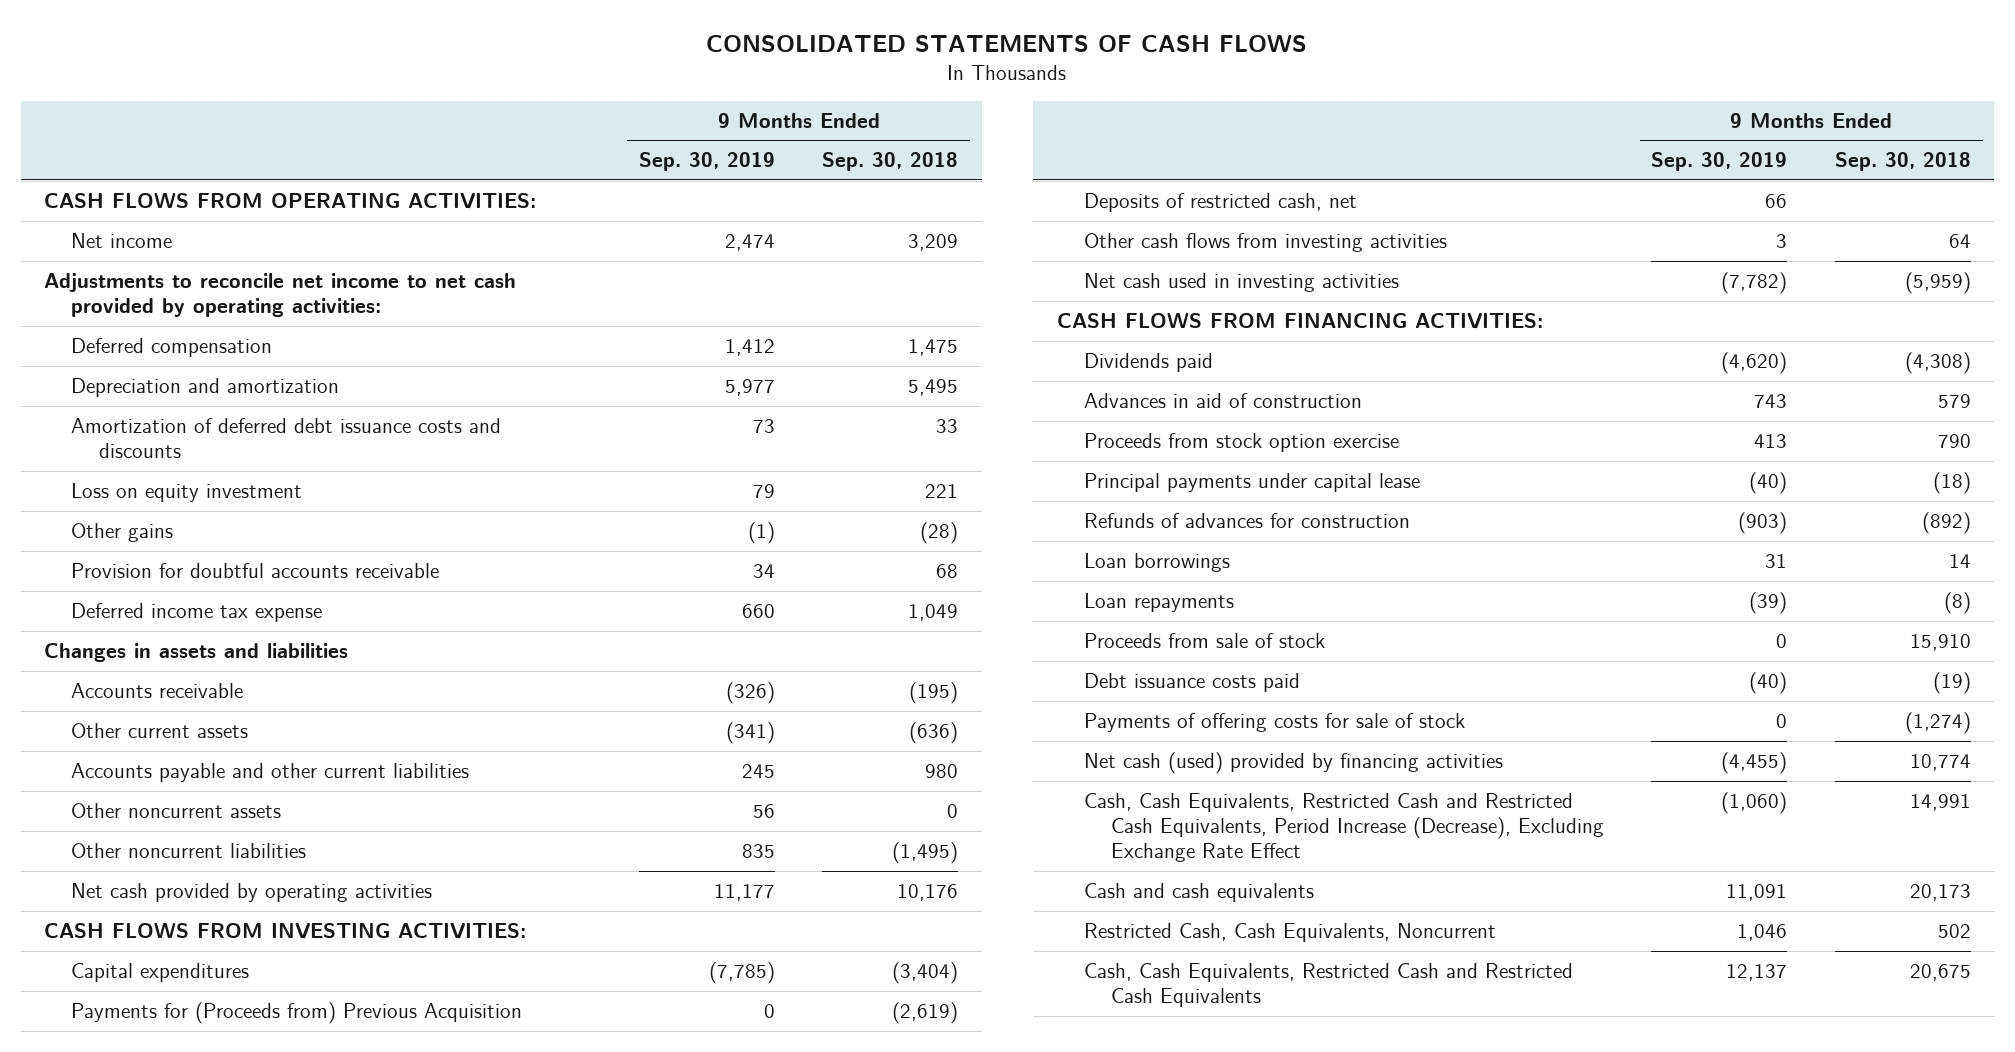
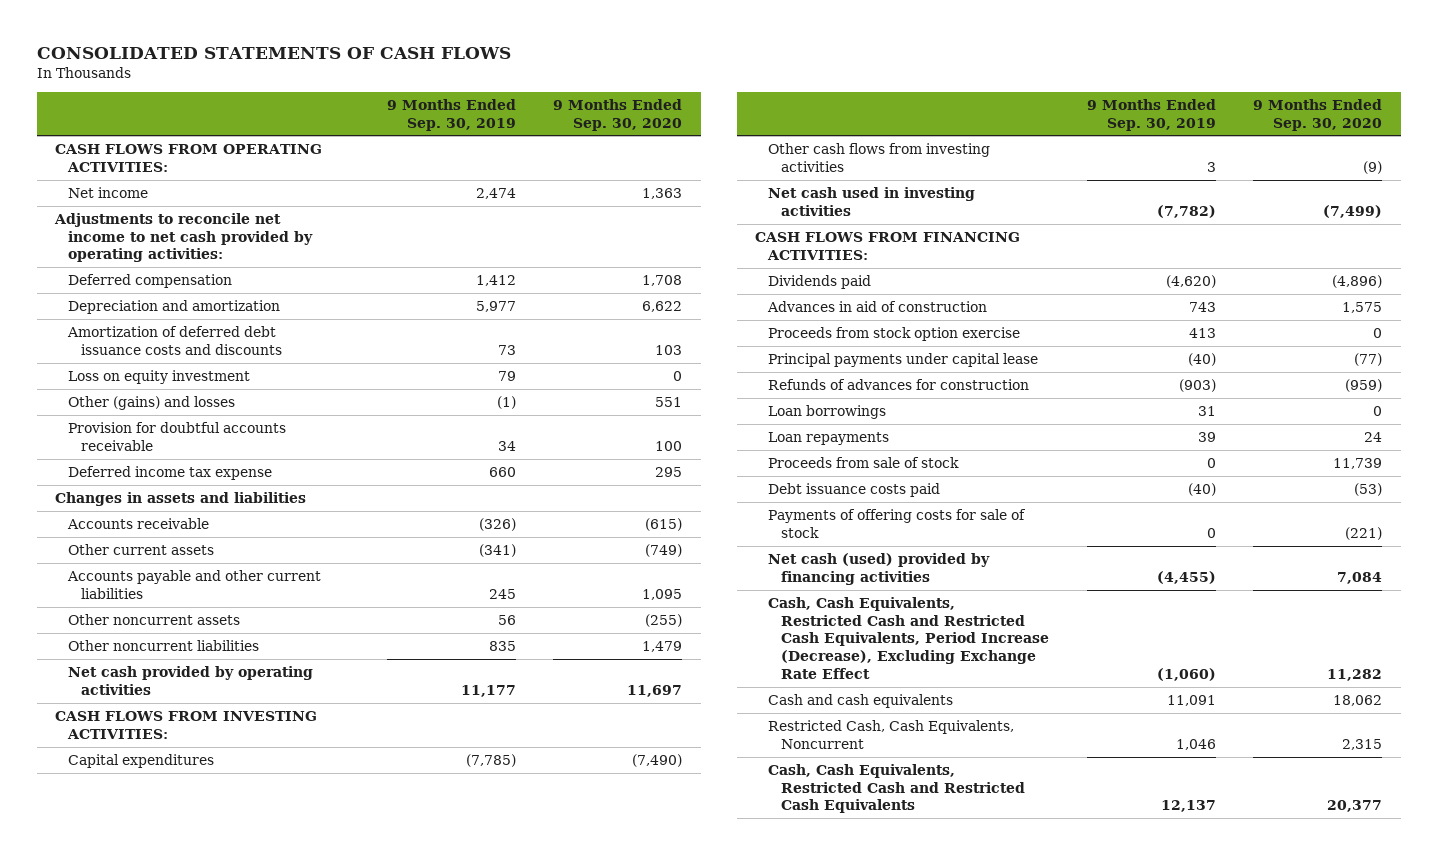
- | 9 Months Ended Sep. 30, 2019 | 9 Months Ended Sep. 30, 2018
+ | 9 Months Ended Sep. 30, 2019 | 9 Months Ended Sep. 30, 2020
- Other gains | (1) | (28)
+ Other (gains) and losses | (1) | 551
- Payments for (Proceeds from) Previous Acquisition | 0 | (2,619)
- Deposits of restricted cash, net | 66 |
- Loan repayments | (39) | (8)
+ Loan repayments | 39 | 24

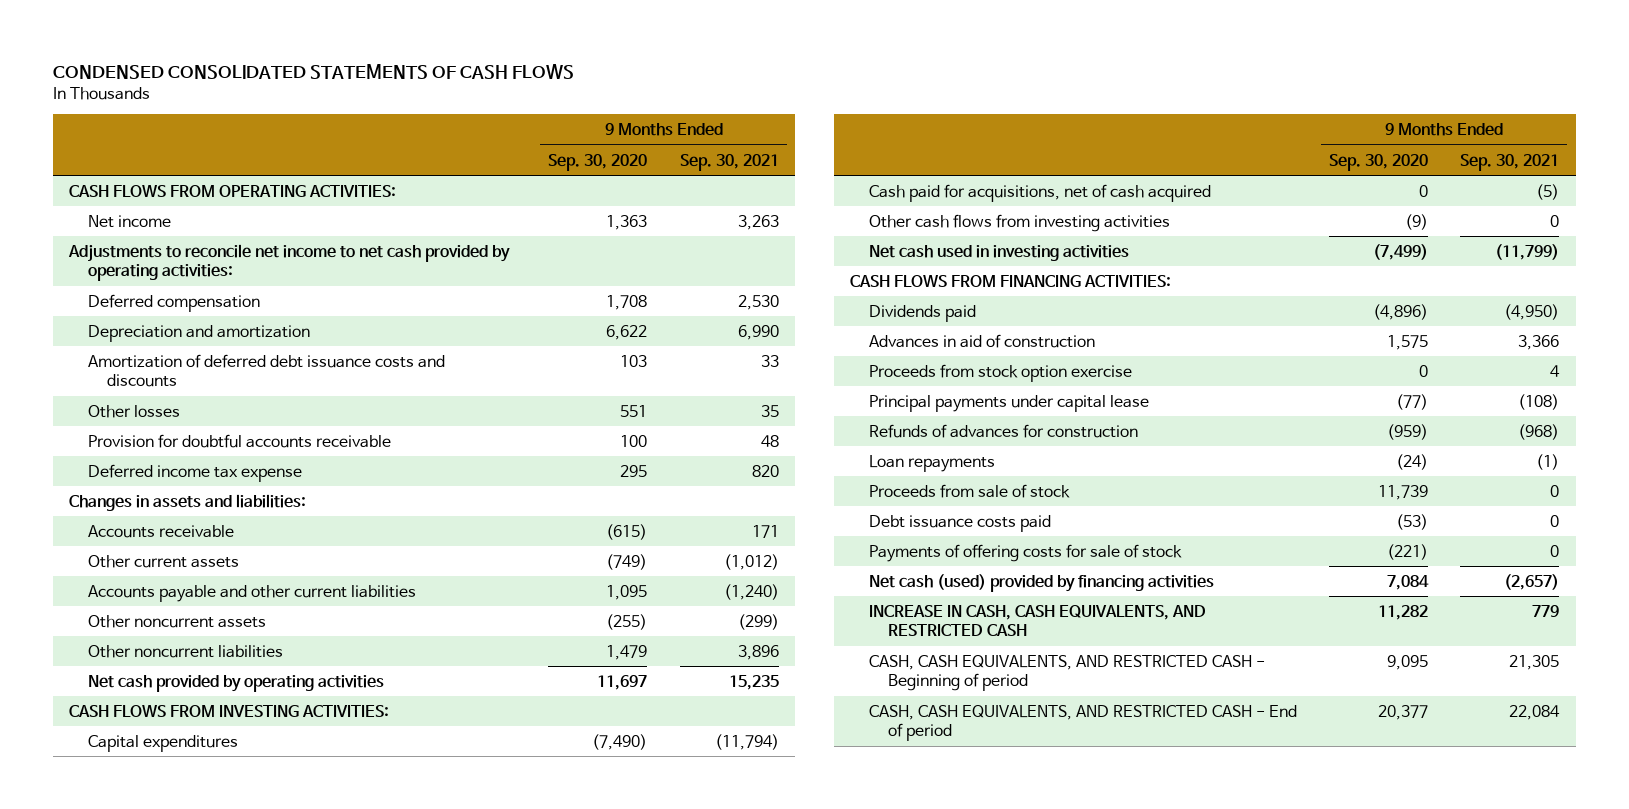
- CONSOLIDATED STATEMENTS OF CASH FLOWS
+ CONDENSED CONSOLIDATED STATEMENTS OF CASH FLOWS
- | 9 Months Ended Sep. 30, 2019 | 9 Months Ended Sep. 30, 2020
+ | 9 Months Ended Sep. 30, 2020 | 9 Months Ended Sep. 30, 2021
- Loss on equity investment | 79 | 0
- Other (gains) and losses | (1) | 551
+ Other losses | 551 | 35
- Changes in assets and liabilities
+ Changes in assets and liabilities:
+ Cash paid for acquisitions, net of cash acquired | 0 | (5)
- Loan borrowings | 31 | 0
- Loan repayments | 39 | 24
+ Loan repayments | (24) | (1)
- Cash, Cash Equivalents, Restricted Cash and Restricted Cash Equivalents, Period Increase (Decrease), Excluding Exchange Rate Effect | (1,060) | 11,282
- Cash and cash equivalents | 11,091 | 18,062
- Restricted Cash, Cash Equivalents, Noncurrent | 1,046 | 2,315
- Cash, Cash Equivalents, Restricted Cash and Restricted Cash Equivalents | 12,137 | 20,377
+ INCREASE IN CASH, CASH EQUIVALENTS, AND RESTRICTED CASH | 11,282 | 779
+ CASH, CASH EQUIVALENTS, AND RESTRICTED CASH - Beginning of period | 9,095 | 21,305
+ CASH, CASH EQUIVALENTS, AND RESTRICTED CASH - End of period | 20,377 | 22,084

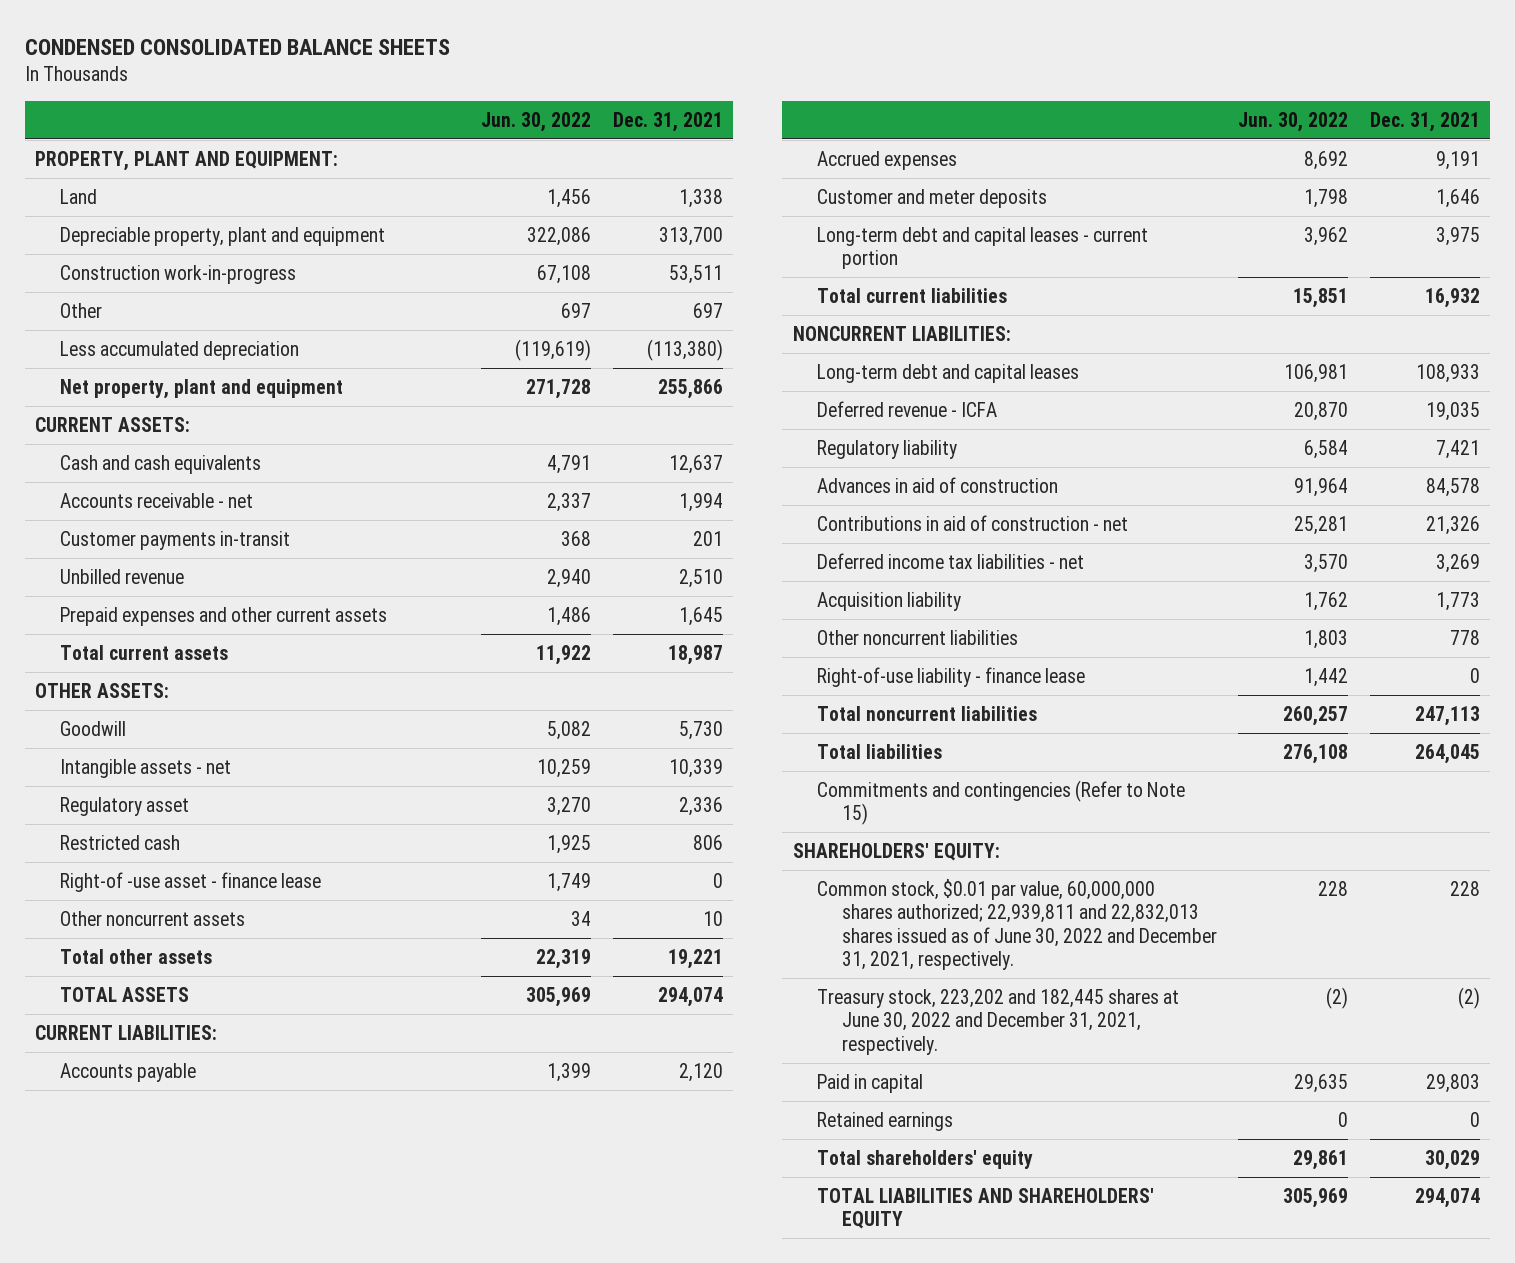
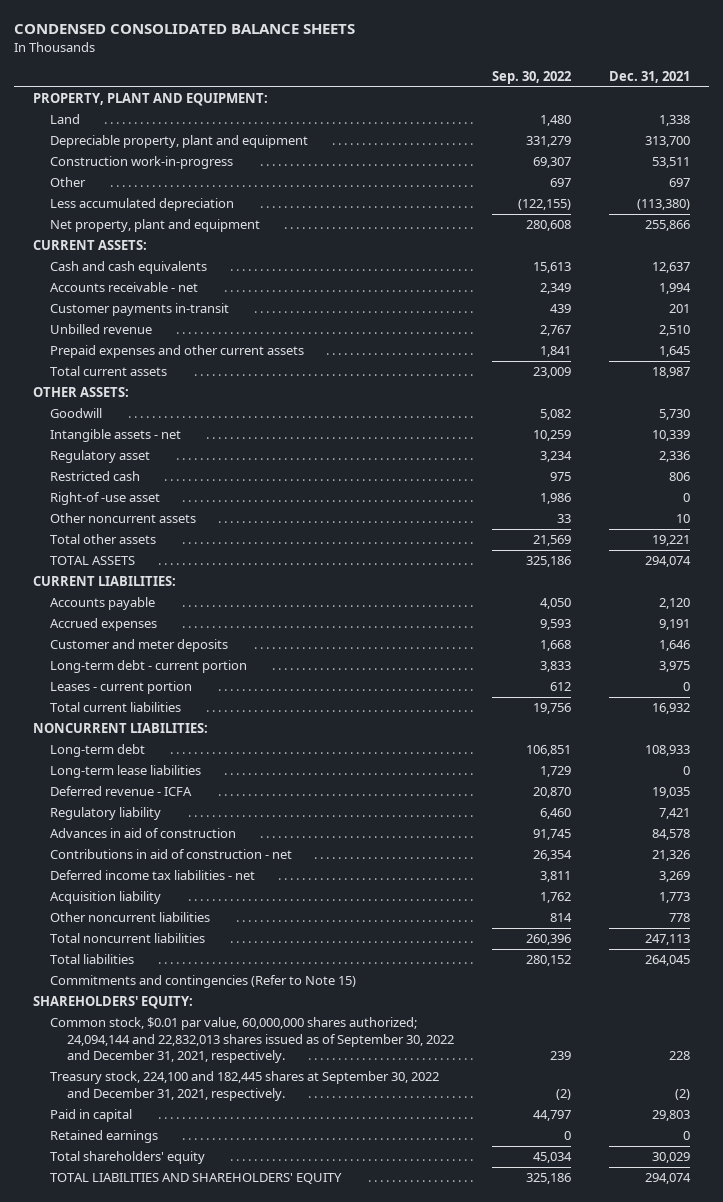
- | Jun. 30, 2022 | Dec. 31, 2021
+ | Sep. 30, 2022 | Dec. 31, 2021
- Right-of -use asset - finance lease | 1,749 | 0
+ Right-of -use asset | 1,986 | 0
- Long-term debt and capital leases - current portion | 3,962 | 3,975
+ Long-term debt - current portion | 3,833 | 3,975
+ Leases - current portion | 612 | 0
- Long-term debt and capital leases | 106,981 | 108,933
+ Long-term debt | 106,851 | 108,933
+ Long-term lease liabilities | 1,729 | 0
- Right-of-use liability - finance lease | 1,442 | 0
- Common stock, $0.01 par value, 60,000,000 shares authorized; 22,939,811 and 22,832,013 shares issued as of June 30, 2022 and December 31, 2021, respectively. | 228 | 228
- Treasury stock, 223,202 and 182,445 shares at June 30, 2022 and December 31, 2021, respectively. | (2) | (2)
+ Common stock, $0.01 par value, 60,000,000 shares authorized; 24,094,144 and 22,832,013 shares issued as of September 30, 2022 and December 31, 2021, respectively. | 239 | 228
+ Treasury stock, 224,100 and 182,445 shares at September 30, 2022 and December 31, 2021, respectively. | (2) | (2)

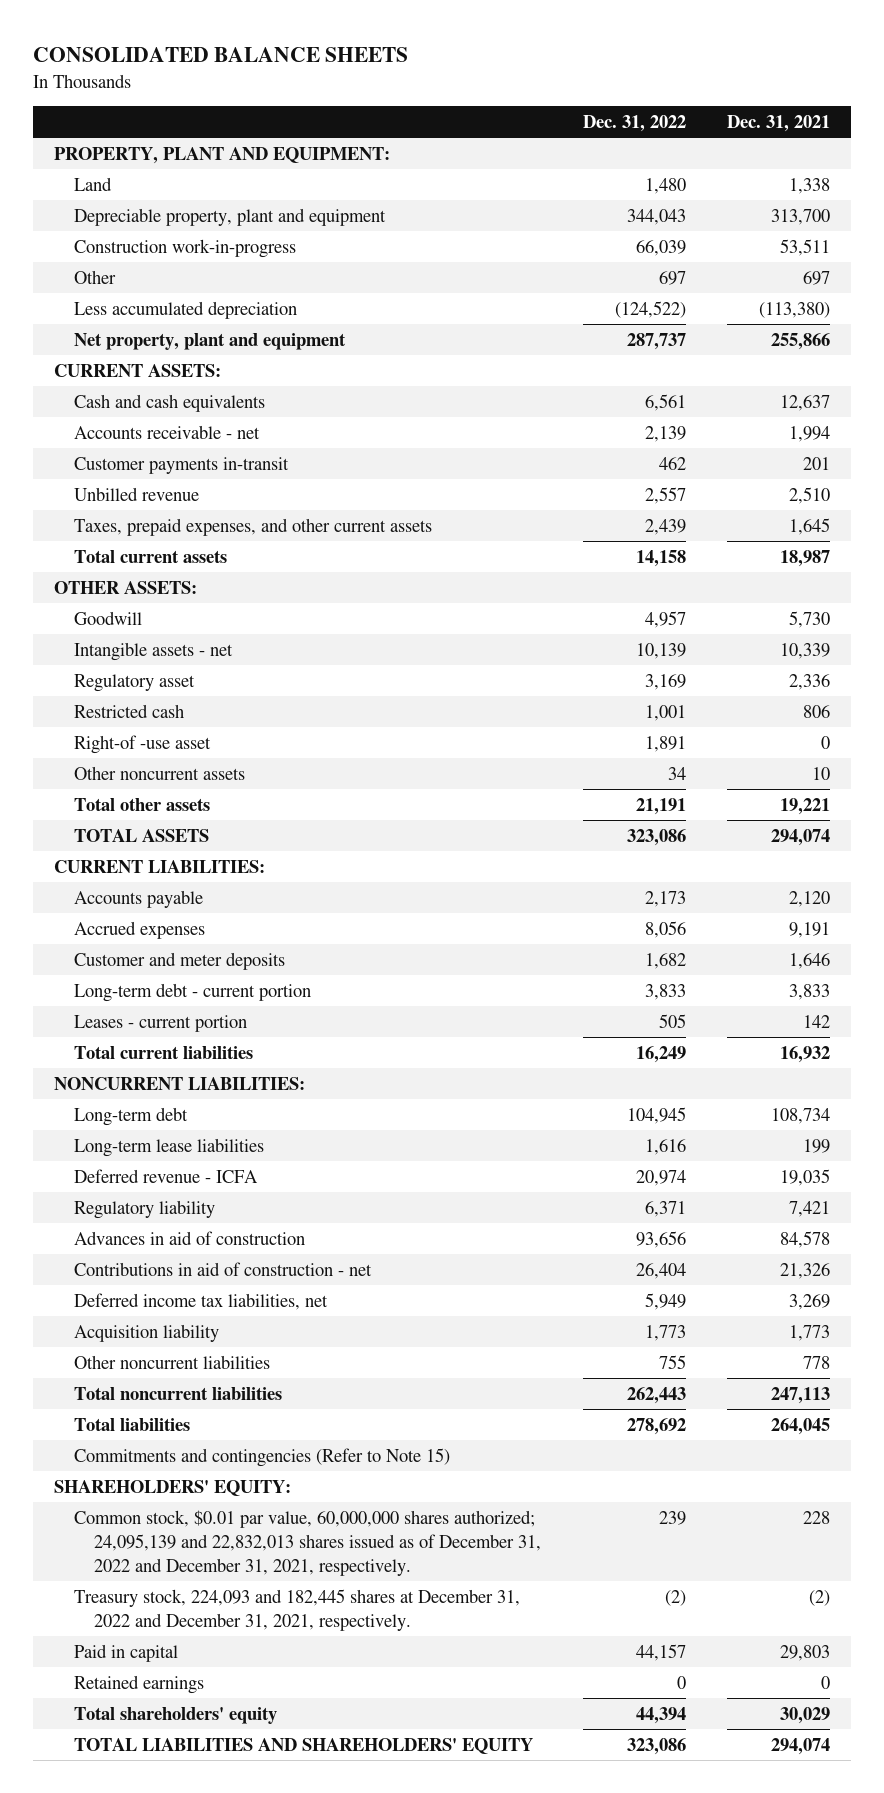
- CONDENSED CONSOLIDATED BALANCE SHEETS
+ CONSOLIDATED BALANCE SHEETS
- | Sep. 30, 2022 | Dec. 31, 2021
+ | Dec. 31, 2022 | Dec. 31, 2021
- Prepaid expenses and other current assets | 1,841 | 1,645
+ Taxes, prepaid expenses, and other current assets | 2,439 | 1,645
- Long-term debt - current portion | 3,833 | 3,975
- Leases - current portion | 612 | 0
+ Long-term debt - current portion | 3,833 | 3,833
+ Leases - current portion | 505 | 142
- Long-term debt | 106,851 | 108,933
- Long-term lease liabilities | 1,729 | 0
+ Long-term debt | 104,945 | 108,734
+ Long-term lease liabilities | 1,616 | 199
- Deferred income tax liabilities - net | 3,811 | 3,269
+ Deferred income tax liabilities, net | 5,949 | 3,269
- Common stock, $0.01 par value, 60,000,000 shares authorized; 24,094,144 and 22,832,013 shares issued as of September 30, 2022 and December 31, 2021, respectively. | 239 | 228
- Treasury stock, 224,100 and 182,445 shares at September 30, 2022 and December 31, 2021, respectively. | (2) | (2)
+ Common stock, $0.01 par value, 60,000,000 shares authorized; 24,095,139 and 22,832,013 shares issued as of December 31, 2022 and December 31, 2021, respectively. | 239 | 228
+ Treasury stock, 224,093 and 182,445 shares at December 31, 2022 and December 31, 2021, respectively. | (2) | (2)

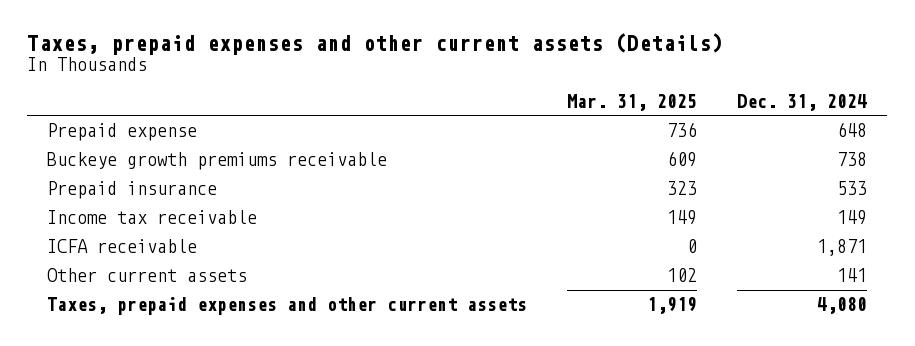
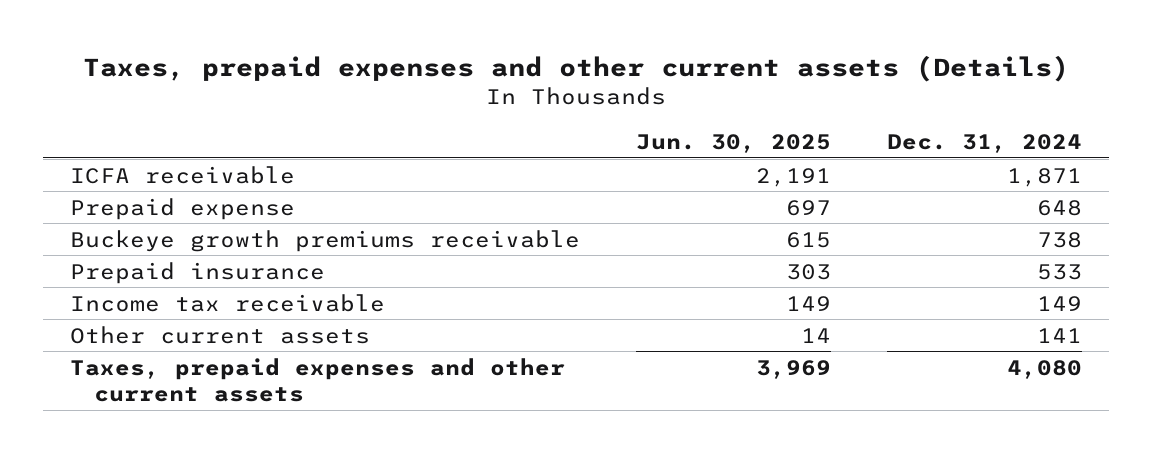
- | Mar. 31, 2025 | Dec. 31, 2024
+ | Jun. 30, 2025 | Dec. 31, 2024
moved up: ICFA receivable | 2,191 | 1,871

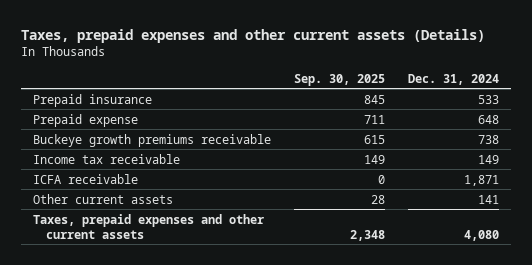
- | Jun. 30, 2025 | Dec. 31, 2024
+ | Sep. 30, 2025 | Dec. 31, 2024
moved up: Prepaid insurance | 845 | 533
moved down: ICFA receivable | 0 | 1,871

